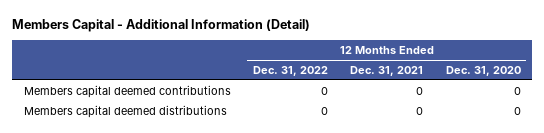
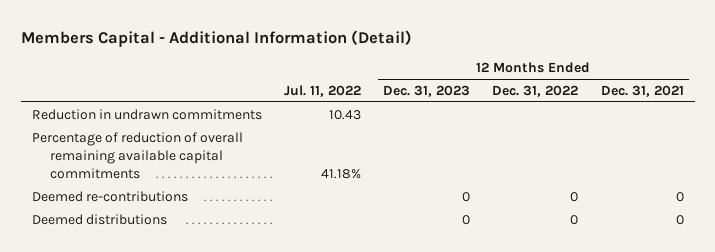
- | 12 Months Ended Dec. 31, 2022 | 12 Months Ended Dec. 31, 2021 | 12 Months Ended Dec. 31, 2020
+ | Jul. 11, 2022 | 12 Months Ended Dec. 31, 2023 | 12 Months Ended Dec. 31, 2022 | 12 Months Ended Dec. 31, 2021
- Members capital deemed contributions | 0 | 0 | 0
- Members capital deemed distributions | 0 | 0 | 0
+ Reduction in undrawn commitments | 10.43 | | |
+ Percentage of reduction of overall remaining available capital commitments | 41.18% | | |
+ Deemed re-contributions | | 0 | 0 | 0
+ Deemed distributions | | 0 | 0 | 0

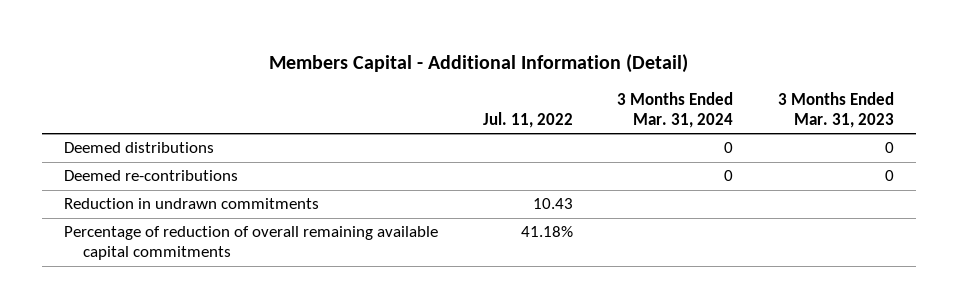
- | Jul. 11, 2022 | 12 Months Ended Dec. 31, 2023 | 12 Months Ended Dec. 31, 2022 | 12 Months Ended Dec. 31, 2021
+ | Jul. 11, 2022 | 3 Months Ended Mar. 31, 2024 | 3 Months Ended Mar. 31, 2023
moved up: Deemed distributions | | 0 | 0
moved up: Deemed re-contributions | | 0 | 0

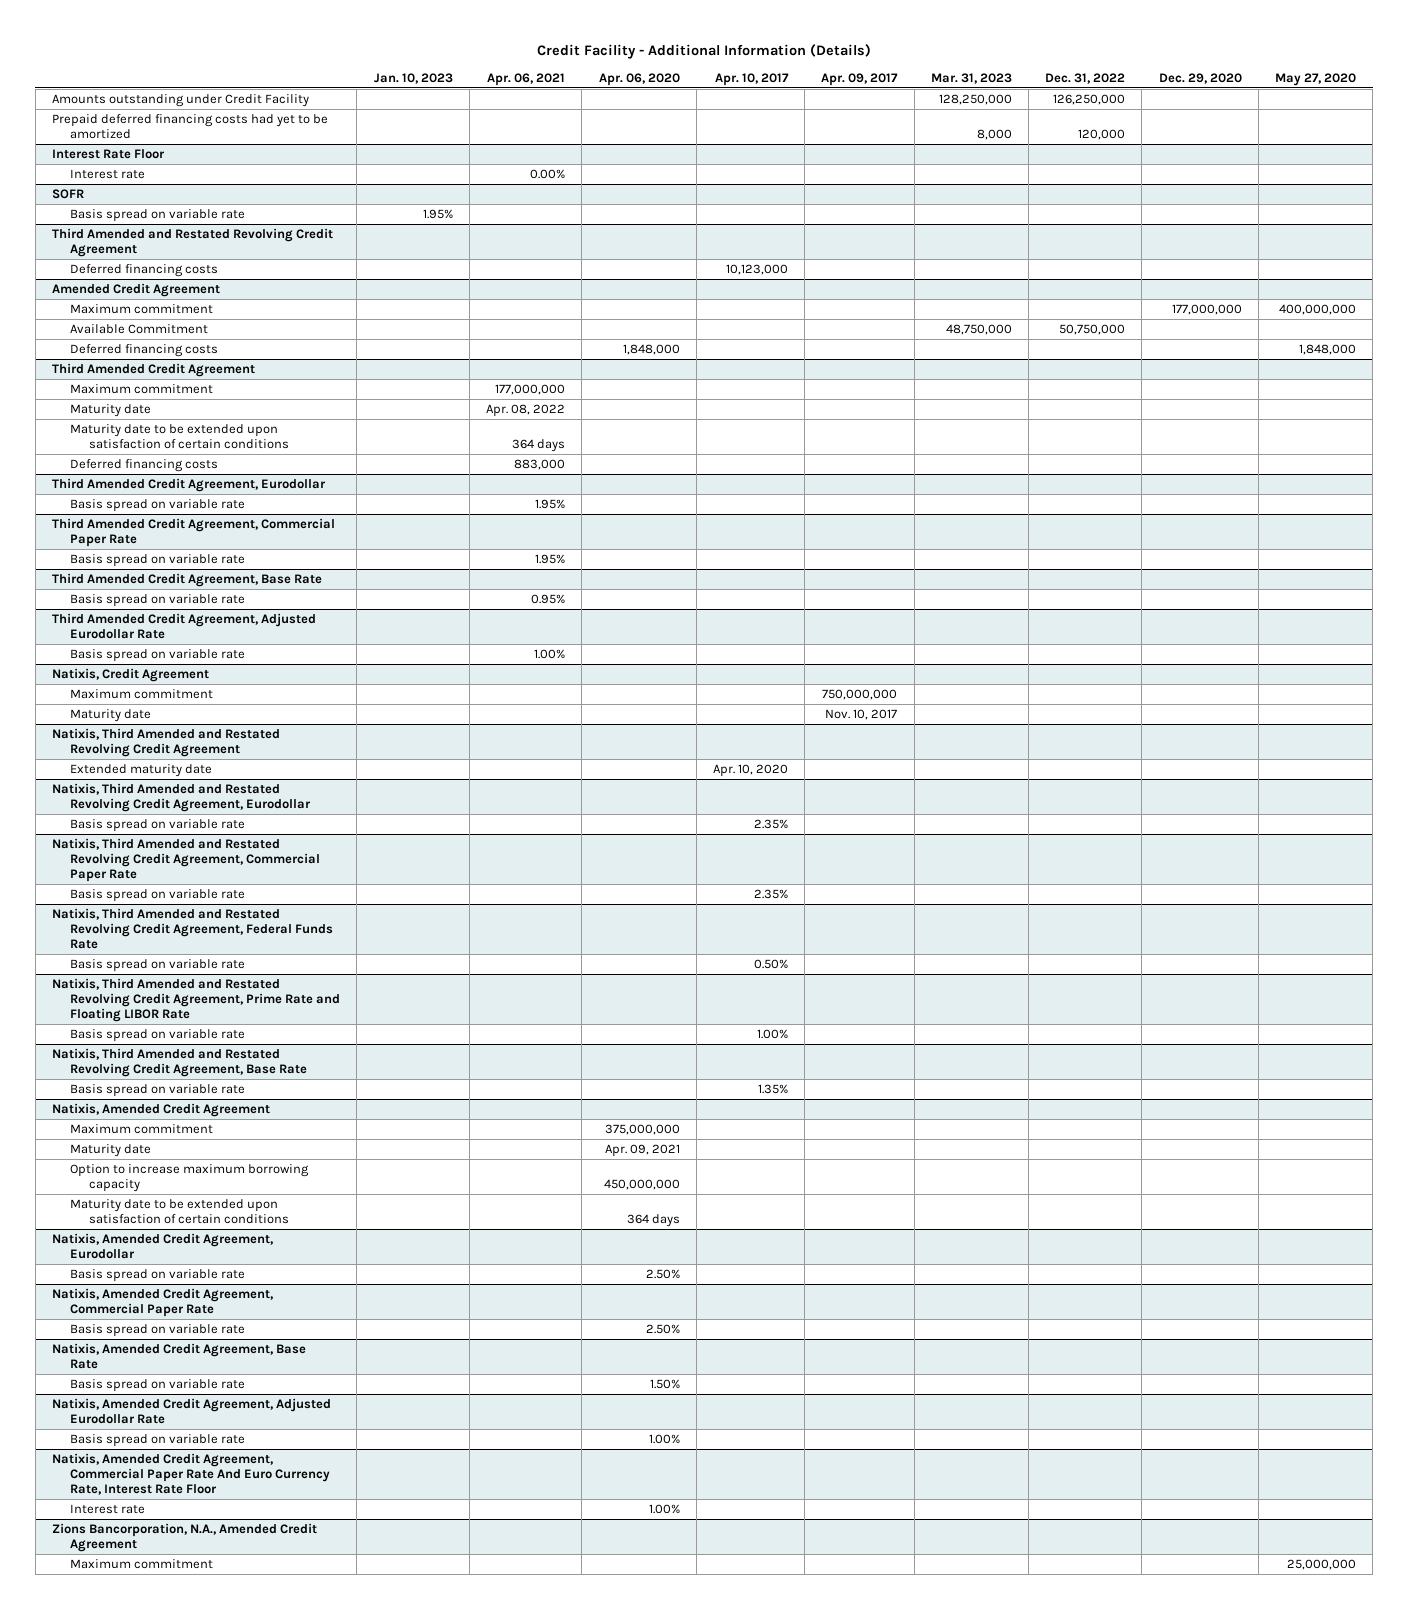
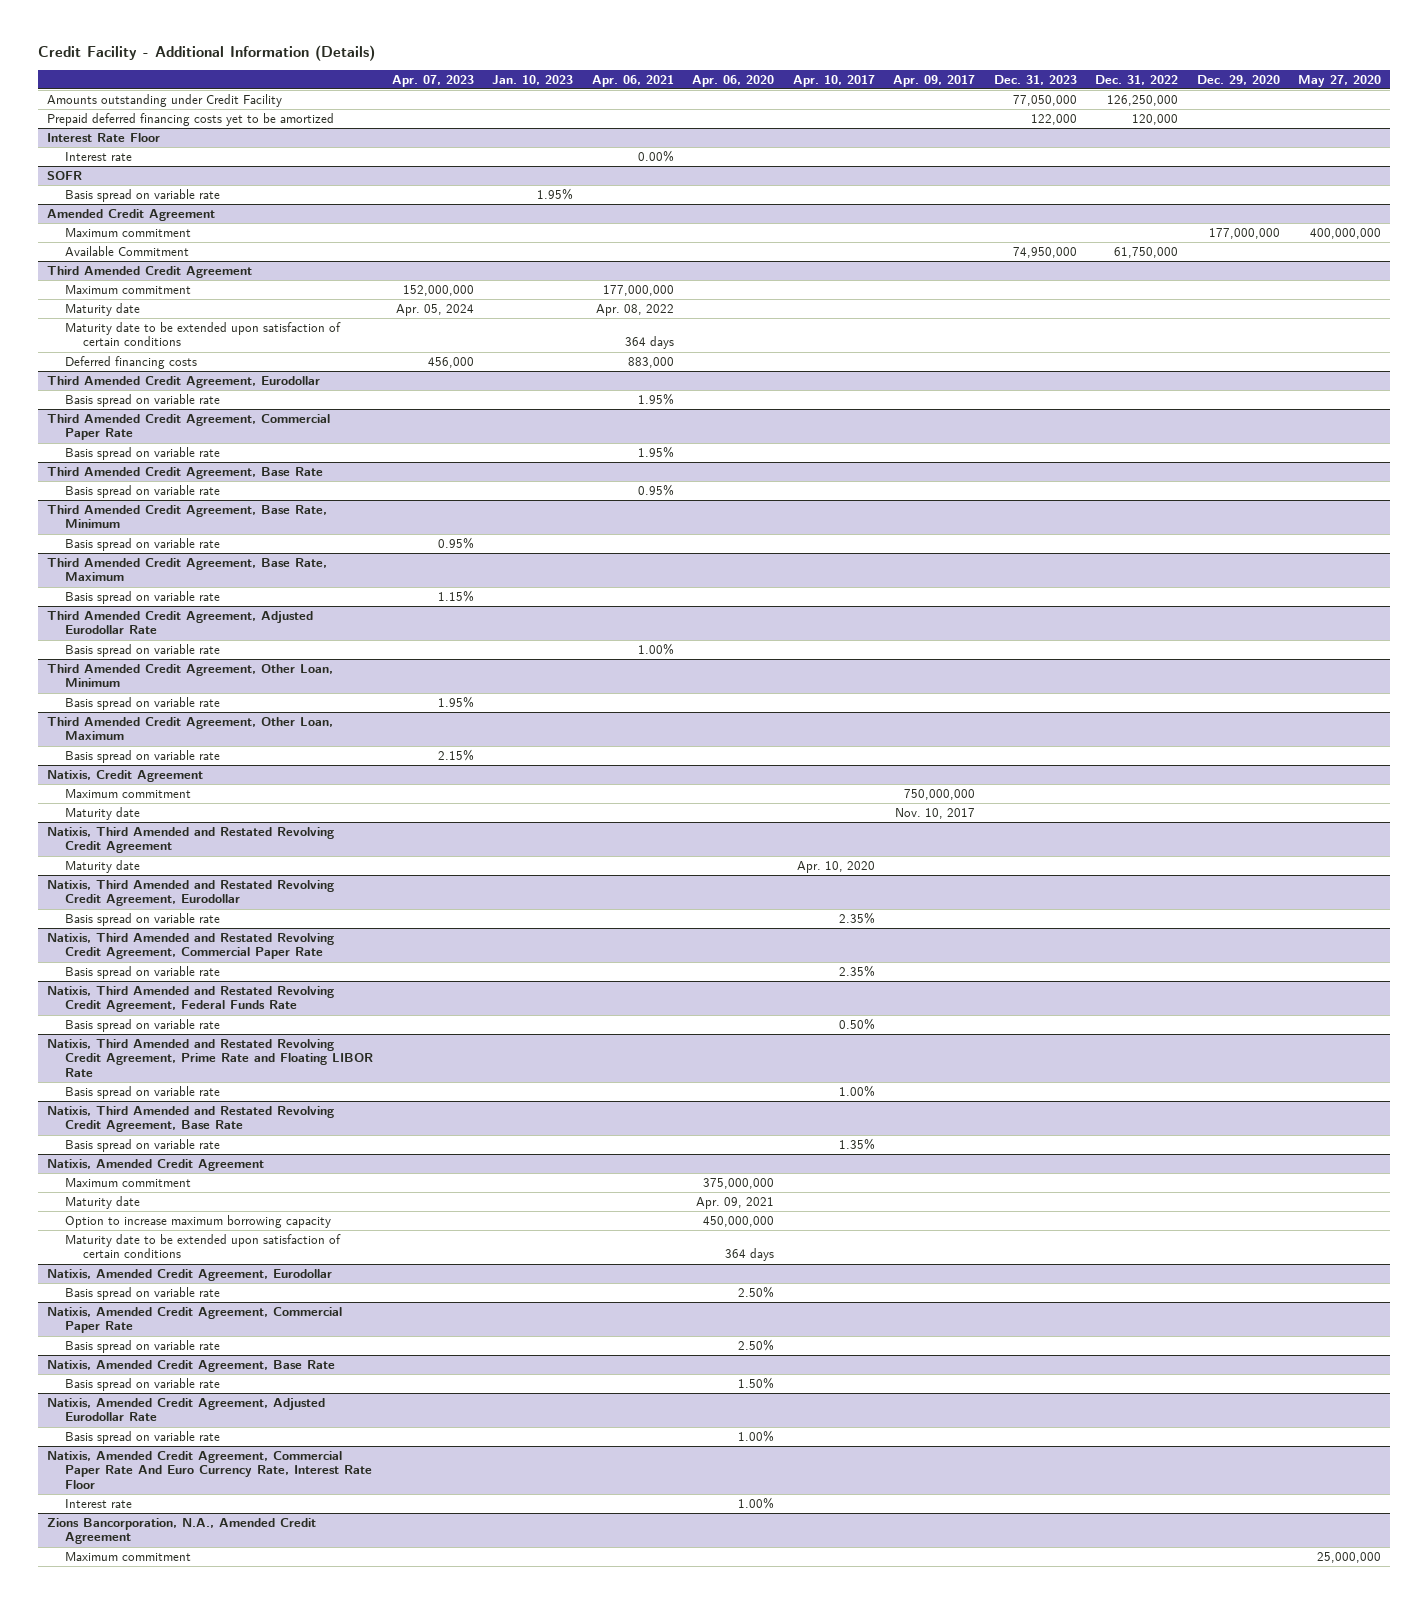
- | Jan. 10, 2023 | Apr. 06, 2021 | Apr. 06, 2020 | Apr. 10, 2017 | Apr. 09, 2017 | Mar. 31, 2023 | Dec. 31, 2022 | Dec. 29, 2020 | May 27, 2020
+ | Apr. 07, 2023 | Jan. 10, 2023 | Apr. 06, 2021 | Apr. 06, 2020 | Apr. 10, 2017 | Apr. 09, 2017 | Dec. 31, 2023 | Dec. 31, 2022 | Dec. 29, 2020 | May 27, 2020
- Prepaid deferred financing costs had yet to be amortized | | | | | | 8,000 | 120,000 | |
+ Prepaid deferred financing costs yet to be amortized | | | | | | | 122,000 | 120,000 | |
- Third Amended and Restated Revolving Credit Agreement
- Deferred financing costs | | | | 10,123,000 | | | | |
@ Amended Credit Agreement
- Available Commitment | | | | | | 48,750,000 | 50,750,000 | |
- Deferred financing costs | | | 1,848,000 | | | | | | 1,848,000
+ Available Commitment | | | | | | | 74,950,000 | 61,750,000 | |
+ Third Amended Credit Agreement, Base Rate, Minimum
+ Basis spread on variable rate | 0.95% | | | | | | | | |
+ Third Amended Credit Agreement, Base Rate, Maximum
+ Basis spread on variable rate | 1.15% | | | | | | | | |
+ Third Amended Credit Agreement, Other Loan, Minimum
+ Basis spread on variable rate | 1.95% | | | | | | | | |
+ Third Amended Credit Agreement, Other Loan, Maximum
+ Basis spread on variable rate | 2.15% | | | | | | | | |
@ Natixis, Third Amended and Restated Revolving Credit Agreement
- Extended maturity date | | | | Apr. 10, 2020 | | | | |
+ Maturity date | | | | | Apr. 10, 2020 | | | | |

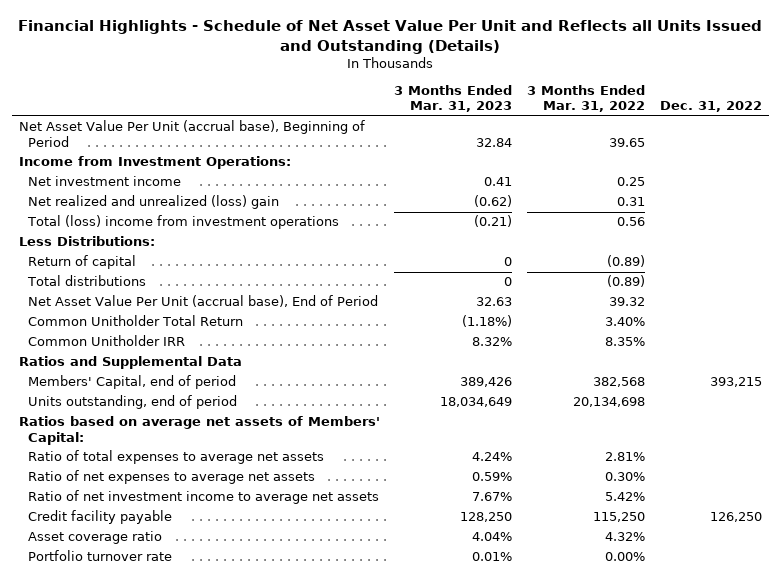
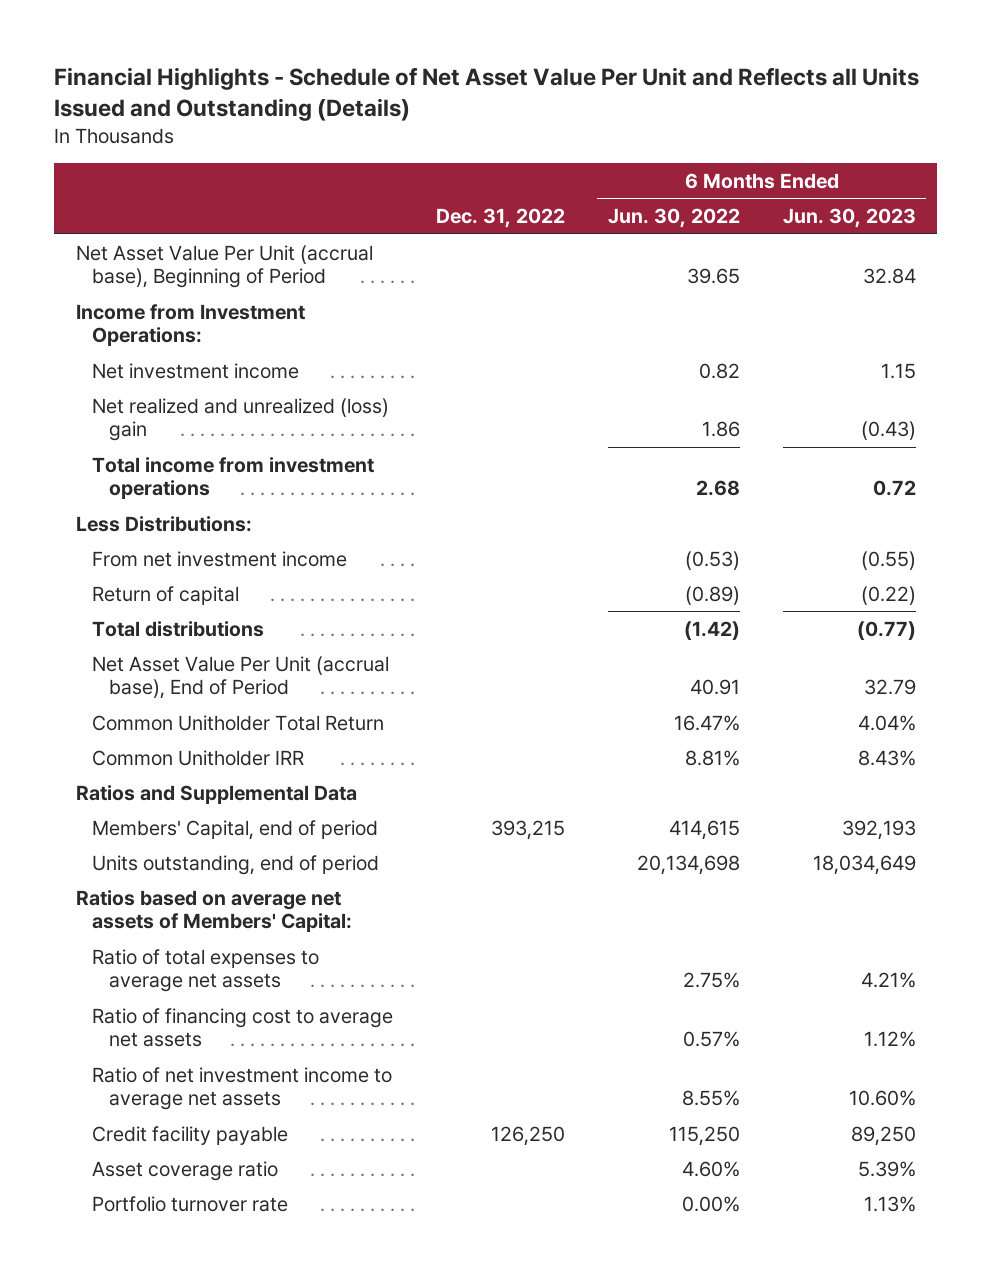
- | 3 Months Ended Mar. 31, 2023 | 3 Months Ended Mar. 31, 2022 | Dec. 31, 2022
+ | Dec. 31, 2022 | 6 Months Ended Jun. 30, 2022 | 6 Months Ended Jun. 30, 2023
- Total (loss) income from investment operations | (0.21) | 0.56 |
+ Total income from investment operations | | 2.68 | 0.72
+ From net investment income | | (0.53) | (0.55)
- Ratio of net expenses to average net assets | 0.59% | 0.30% |
+ Ratio of financing cost to average net assets | | 0.57% | 1.12%

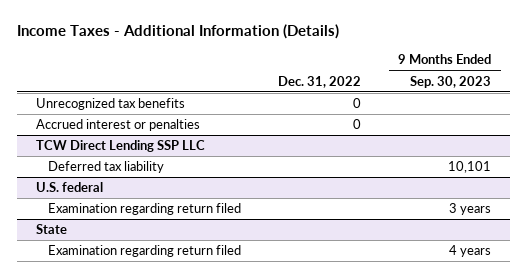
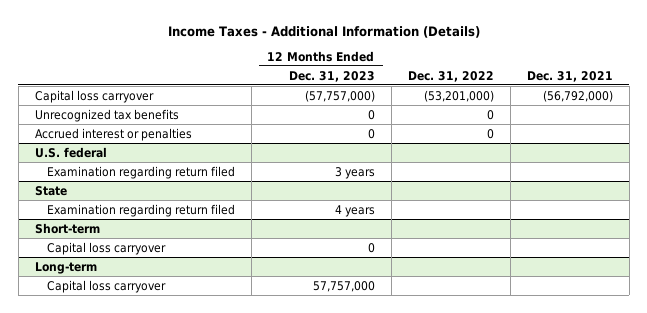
- | Dec. 31, 2022 | 9 Months Ended Sep. 30, 2023
+ | 12 Months Ended Dec. 31, 2023 | Dec. 31, 2022 | Dec. 31, 2021
+ Capital loss carryover | (57,757,000) | (53,201,000) | (56,792,000)
- TCW Direct Lending SSP LLC
- Deferred tax liability | | 10,101
+ Short-term
+ Capital loss carryover | 0 | |
+ Long-term
+ Capital loss carryover | 57,757,000 | |

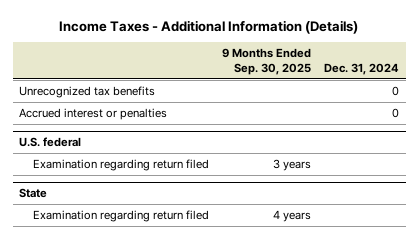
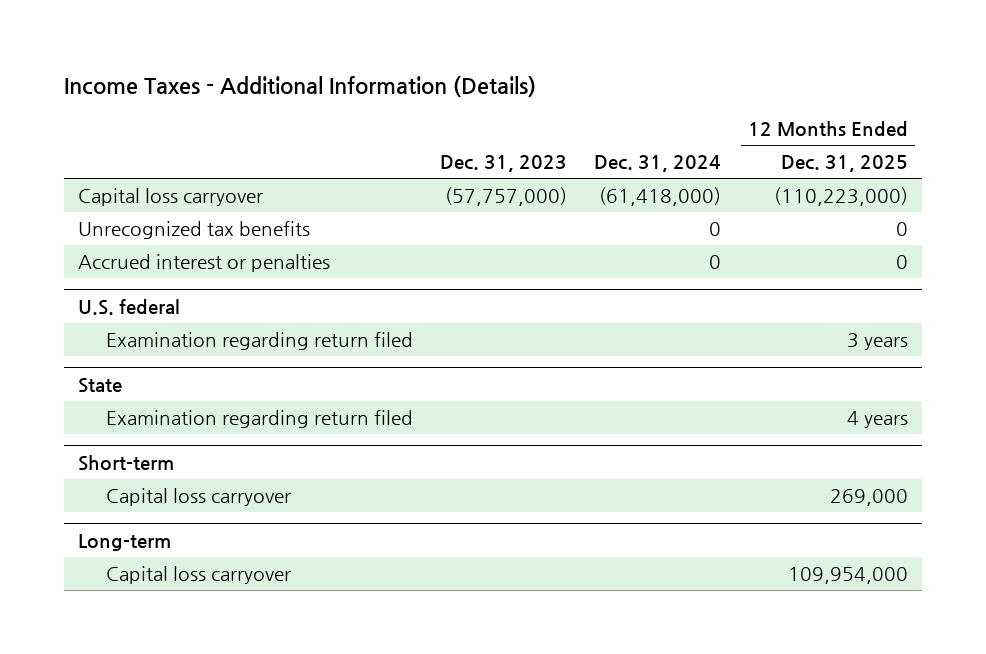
- | 9 Months Ended Sep. 30, 2025 | Dec. 31, 2024
+ | Dec. 31, 2023 | Dec. 31, 2024 | 12 Months Ended Dec. 31, 2025
+ Capital loss carryover | (57,757,000) | (61,418,000) | (110,223,000)
+ Short-term
+ Capital loss carryover | | | 269,000
+ Long-term
+ Capital loss carryover | | | 109,954,000

